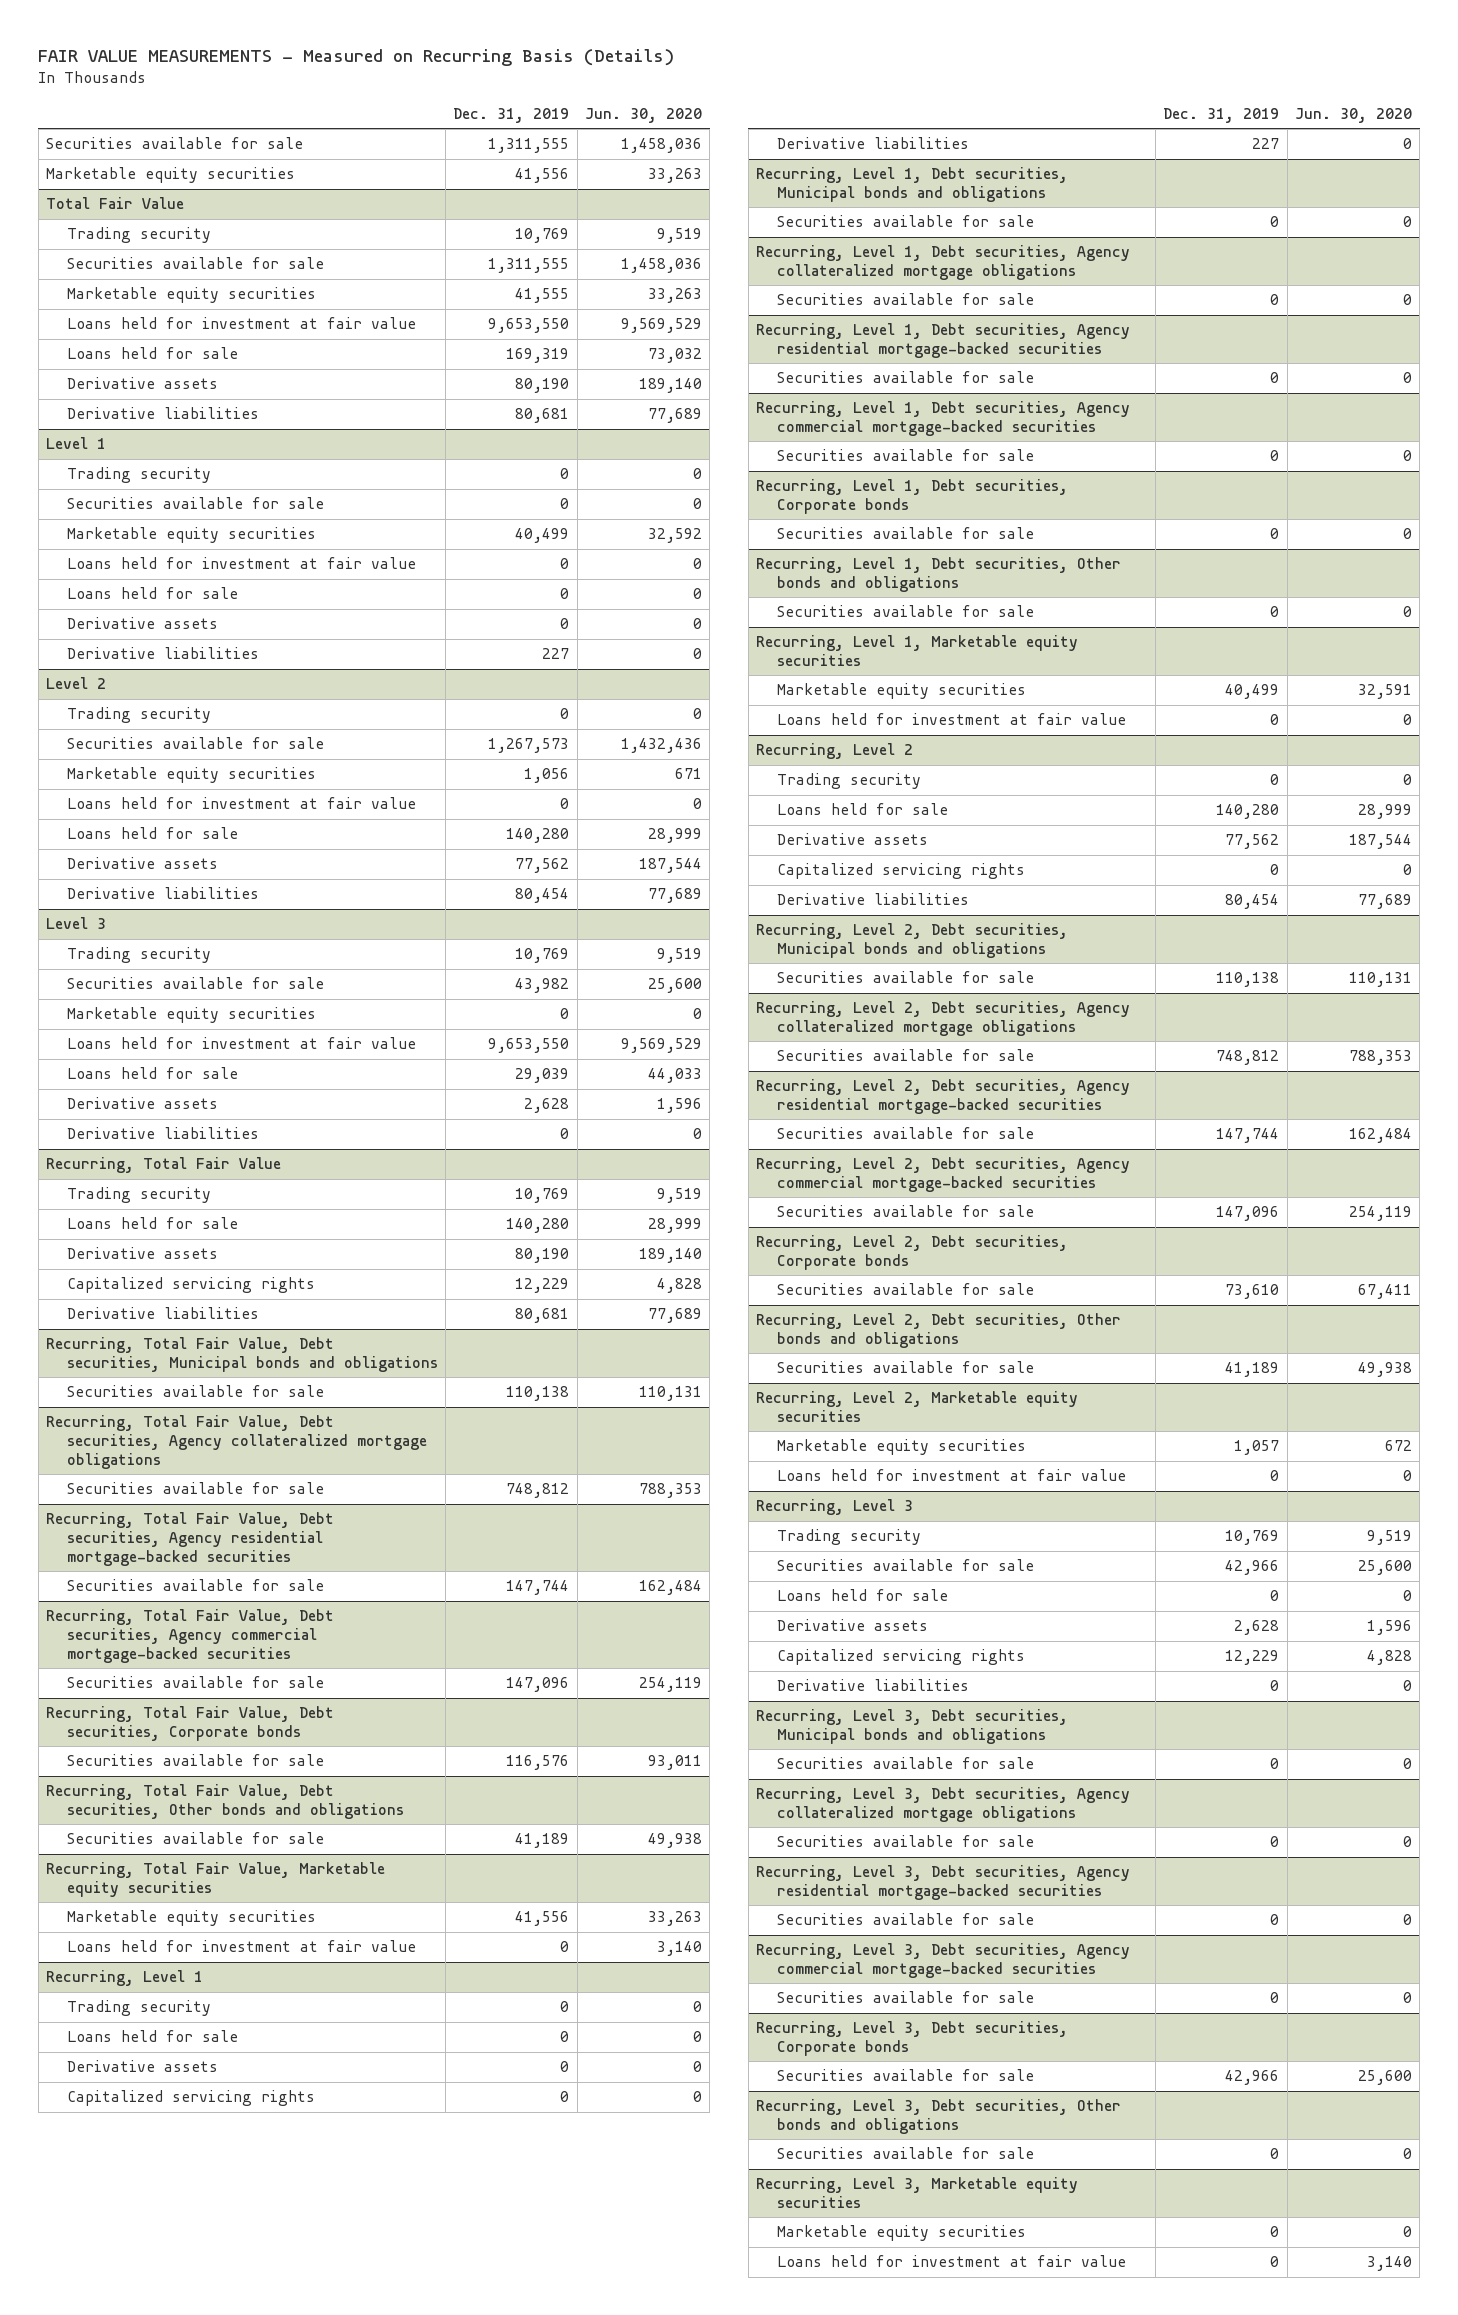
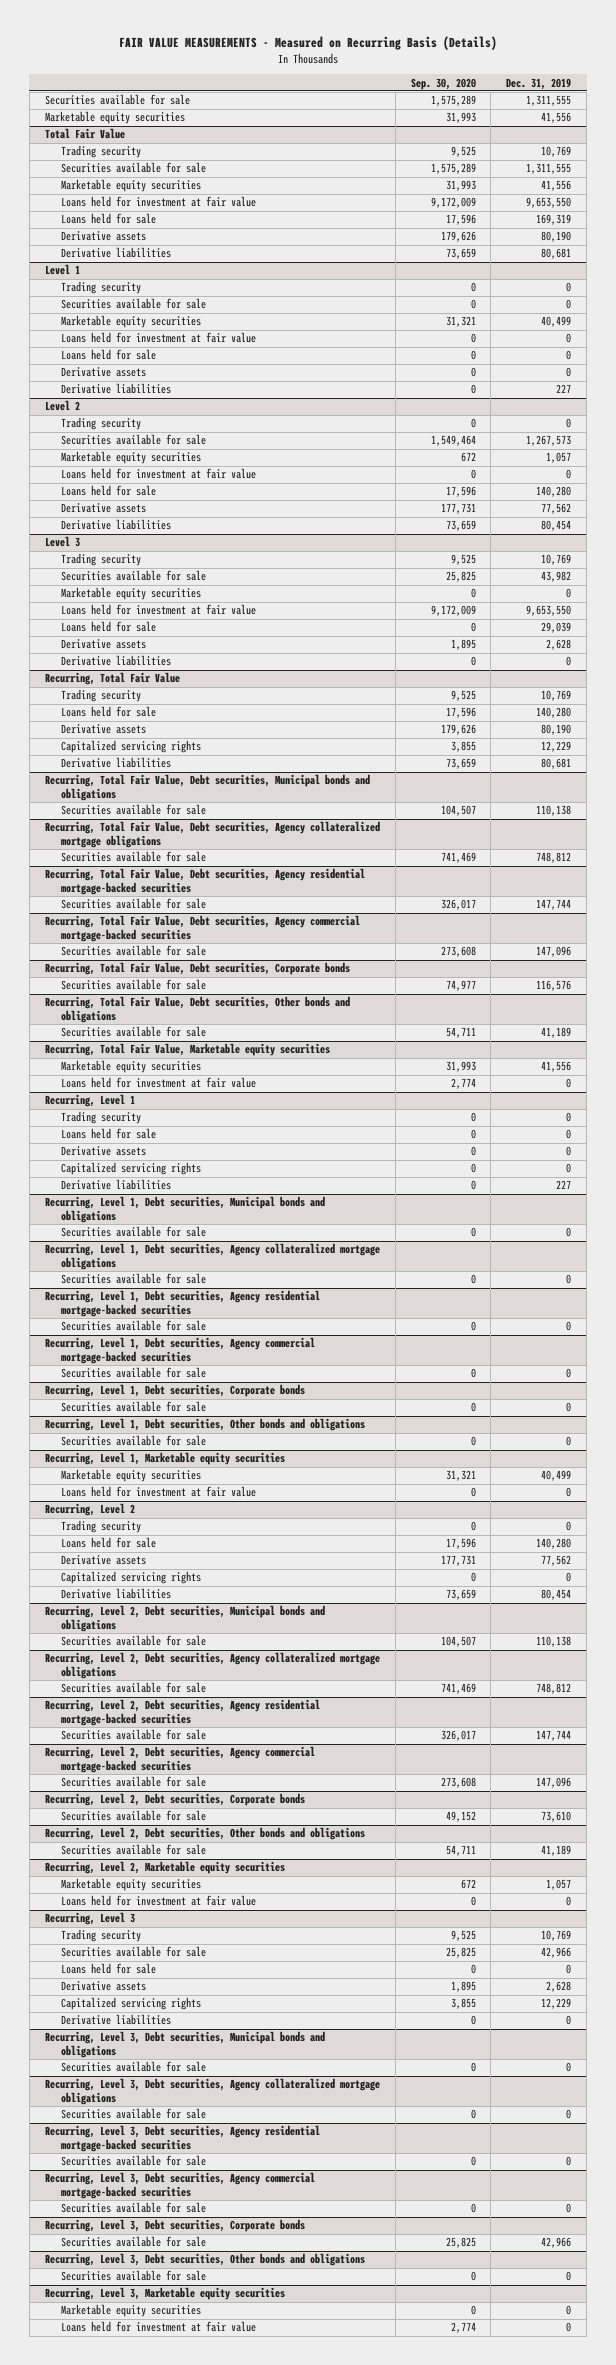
- | Dec. 31, 2019 | Jun. 30, 2020
+ | Sep. 30, 2020 | Dec. 31, 2019
@ Total Fair Value
- Marketable equity securities | 41,555 | 33,263
+ Marketable equity securities | 31,993 | 41,556
@ Level 2
- Marketable equity securities | 1,056 | 671
+ Marketable equity securities | 672 | 1,057

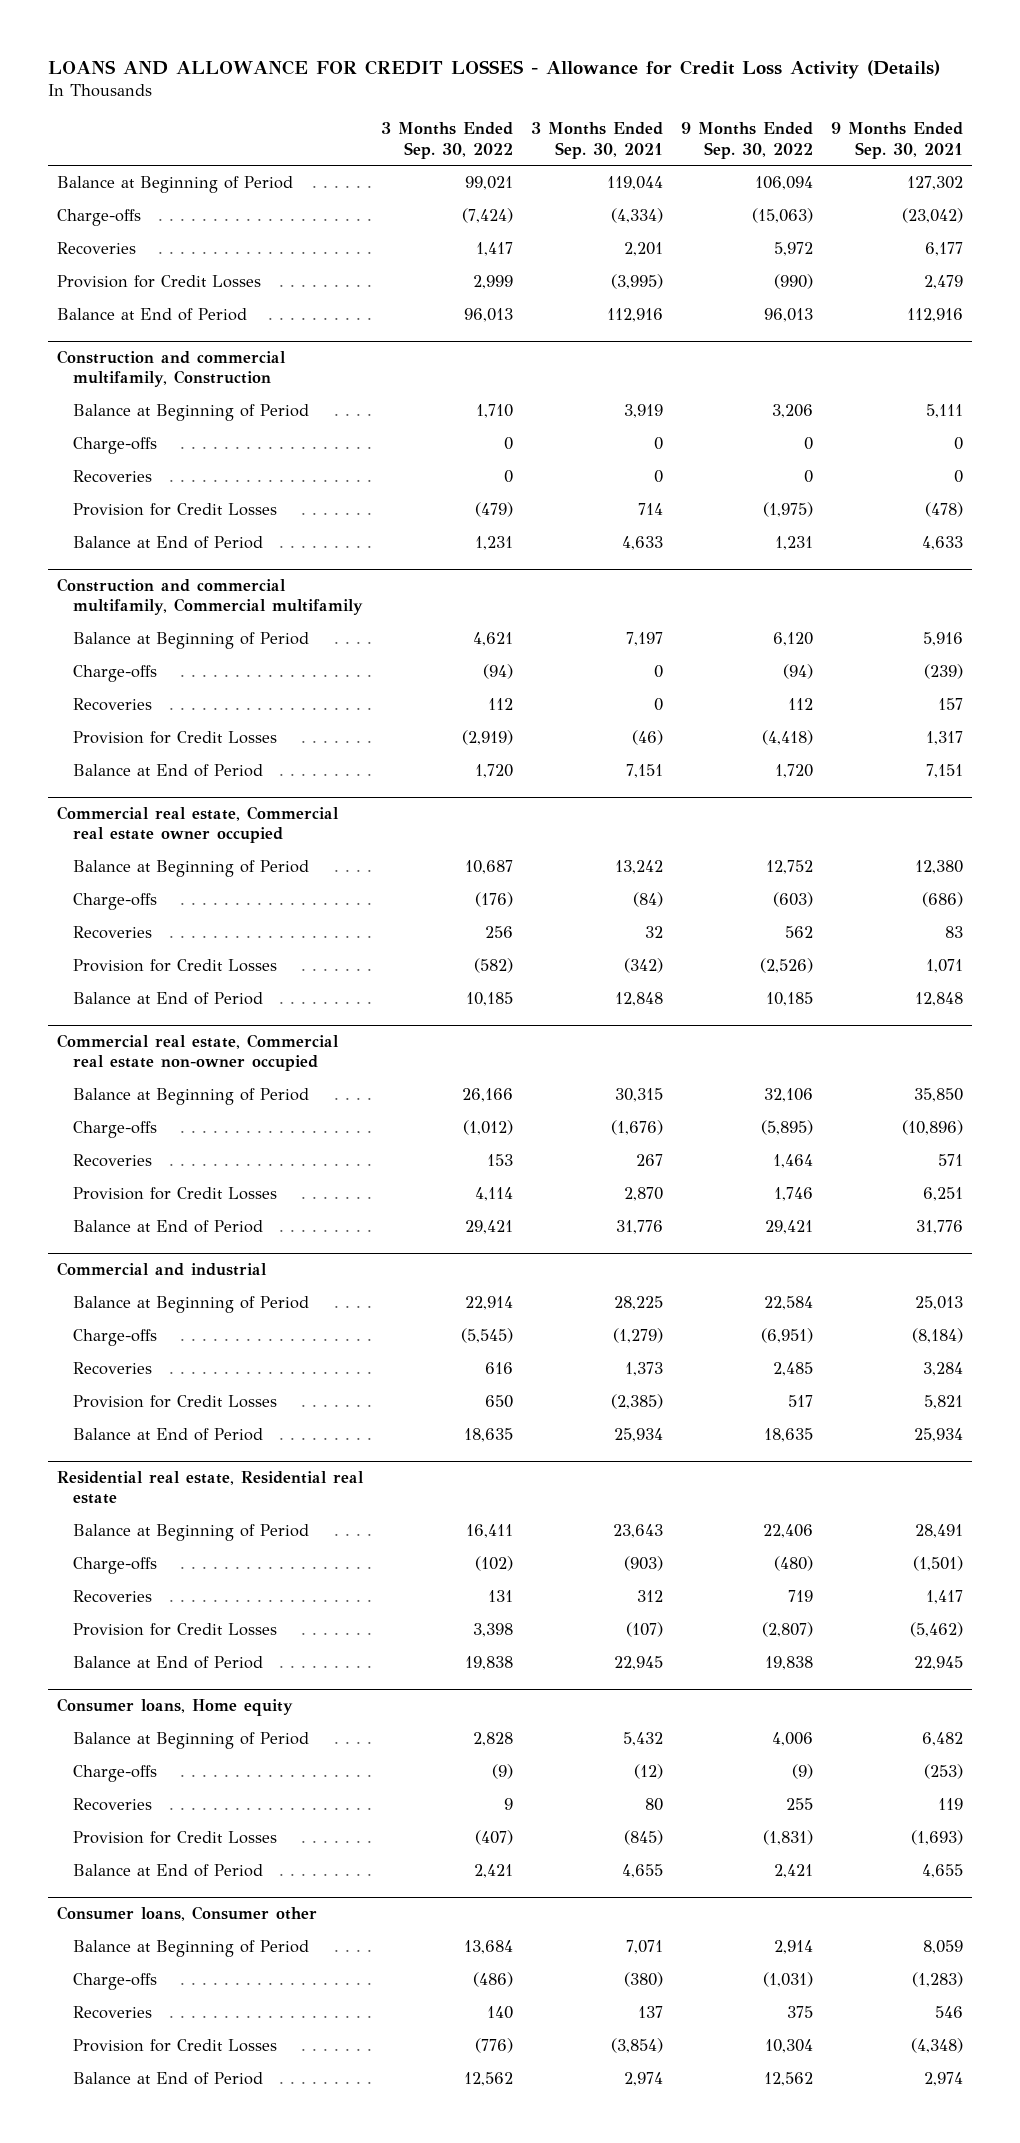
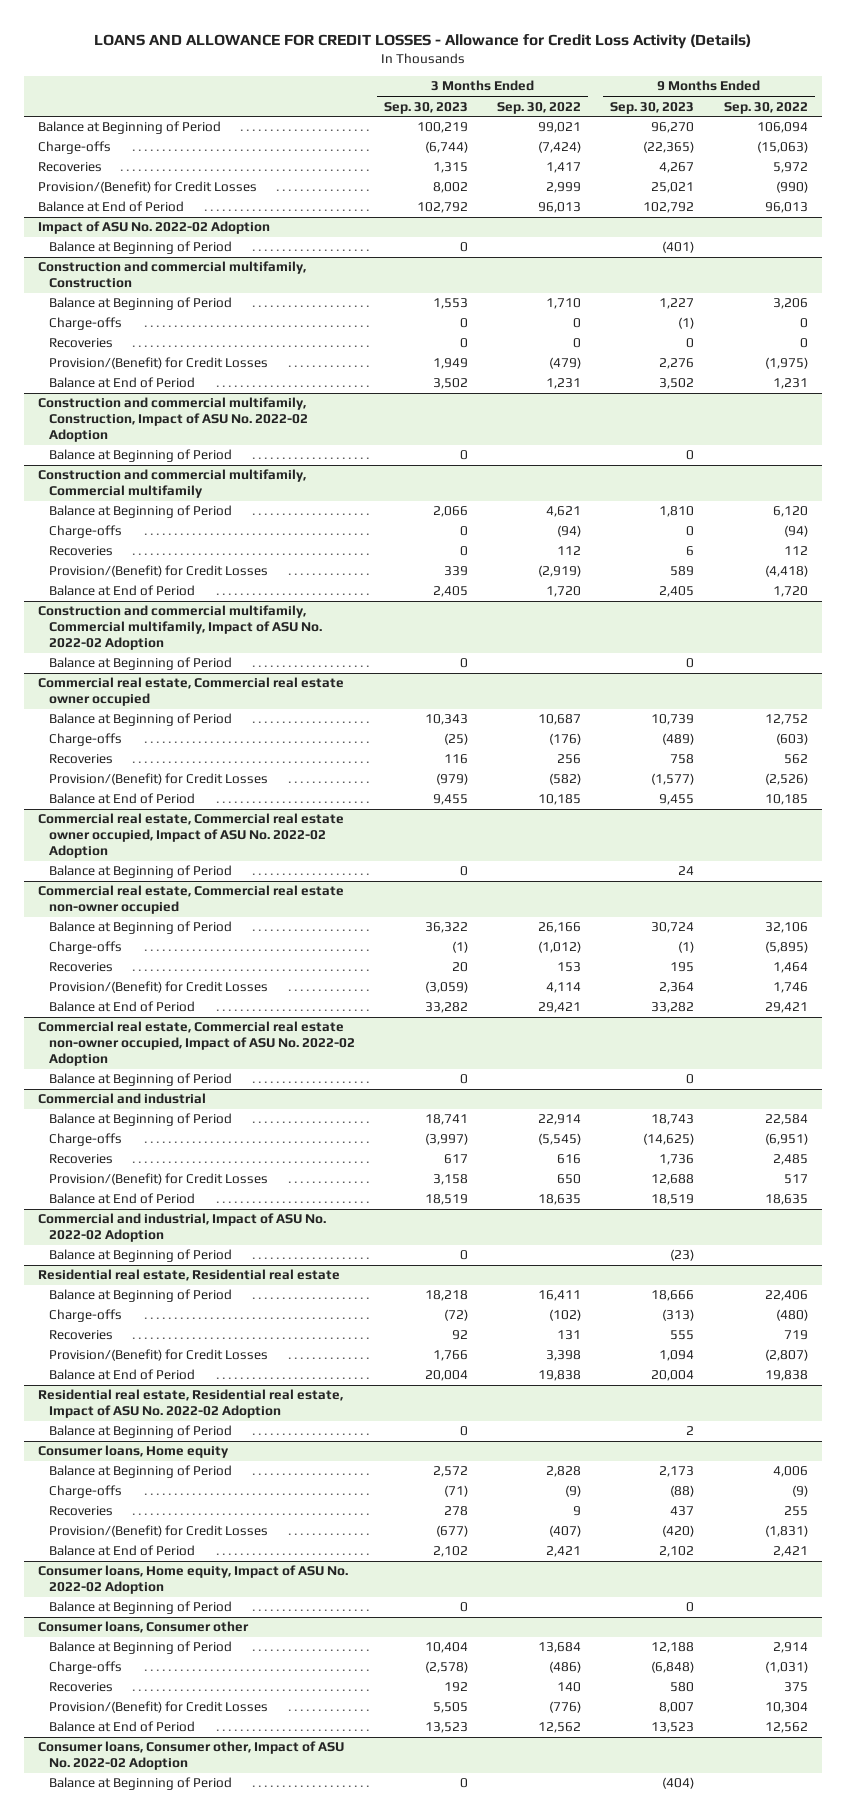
- | 3 Months Ended Sep. 30, 2022 | 3 Months Ended Sep. 30, 2021 | 9 Months Ended Sep. 30, 2022 | 9 Months Ended Sep. 30, 2021
+ | 3 Months Ended Sep. 30, 2023 | 3 Months Ended Sep. 30, 2022 | 9 Months Ended Sep. 30, 2023 | 9 Months Ended Sep. 30, 2022
- Provision for Credit Losses | 2,999 | (3,995) | (990) | 2,479
+ Provision/(Benefit) for Credit Losses | 8,002 | 2,999 | 25,021 | (990)
+ Impact of ASU No. 2022-02 Adoption
+ Balance at Beginning of Period | 0 | | (401) |
@ Construction and commercial multifamily, Construction
- Provision for Credit Losses | (479) | 714 | (1,975) | (478)
+ Provision/(Benefit) for Credit Losses | 1,949 | (479) | 2,276 | (1,975)
+ Construction and commercial multifamily, Construction, Impact of ASU No. 2022-02 Adoption
+ Balance at Beginning of Period | 0 | | 0 |
@ Construction and commercial multifamily, Commercial multifamily
- Provision for Credit Losses | (2,919) | (46) | (4,418) | 1,317
+ Provision/(Benefit) for Credit Losses | 339 | (2,919) | 589 | (4,418)
+ Construction and commercial multifamily, Commercial multifamily, Impact of ASU No. 2022-02 Adoption
+ Balance at Beginning of Period | 0 | | 0 |
@ Commercial real estate, Commercial real estate owner occupied
- Provision for Credit Losses | (582) | (342) | (2,526) | 1,071
+ Provision/(Benefit) for Credit Losses | (979) | (582) | (1,577) | (2,526)
+ Commercial real estate, Commercial real estate owner occupied, Impact of ASU No. 2022-02 Adoption
+ Balance at Beginning of Period | 0 | | 24 |
@ Commercial real estate, Commercial real estate non-owner occupied
- Provision for Credit Losses | 4,114 | 2,870 | 1,746 | 6,251
+ Provision/(Benefit) for Credit Losses | (3,059) | 4,114 | 2,364 | 1,746
+ Commercial real estate, Commercial real estate non-owner occupied, Impact of ASU No. 2022-02 Adoption
+ Balance at Beginning of Period | 0 | | 0 |
@ Commercial and industrial
- Provision for Credit Losses | 650 | (2,385) | 517 | 5,821
+ Provision/(Benefit) for Credit Losses | 3,158 | 650 | 12,688 | 517
+ Commercial and industrial, Impact of ASU No. 2022-02 Adoption
+ Balance at Beginning of Period | 0 | | (23) |
@ Residential real estate, Residential real estate
- Provision for Credit Losses | 3,398 | (107) | (2,807) | (5,462)
+ Provision/(Benefit) for Credit Losses | 1,766 | 3,398 | 1,094 | (2,807)
+ Residential real estate, Residential real estate, Impact of ASU No. 2022-02 Adoption
+ Balance at Beginning of Period | 0 | | 2 |
@ Consumer loans, Home equity
- Provision for Credit Losses | (407) | (845) | (1,831) | (1,693)
+ Provision/(Benefit) for Credit Losses | (677) | (407) | (420) | (1,831)
+ Consumer loans, Home equity, Impact of ASU No. 2022-02 Adoption
+ Balance at Beginning of Period | 0 | | 0 |
@ Consumer loans, Consumer other
- Provision for Credit Losses | (776) | (3,854) | 10,304 | (4,348)
+ Provision/(Benefit) for Credit Losses | 5,505 | (776) | 8,007 | 10,304
+ Consumer loans, Consumer other, Impact of ASU No. 2022-02 Adoption
+ Balance at Beginning of Period | 0 | | (404) |

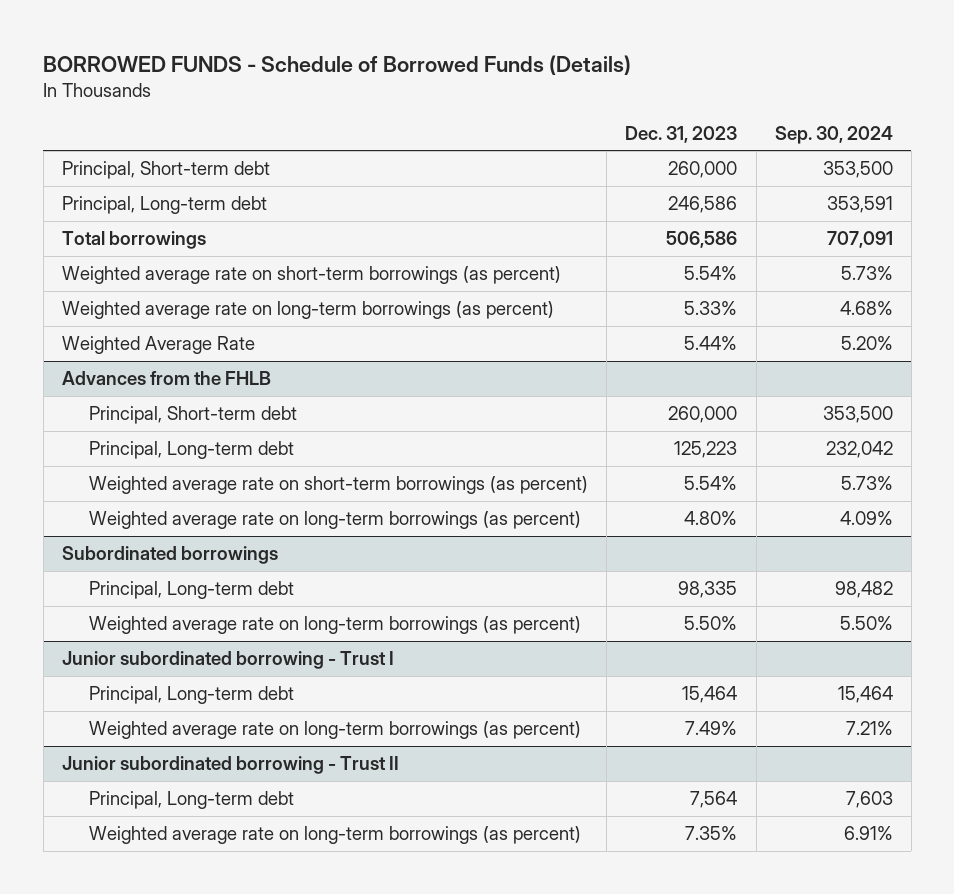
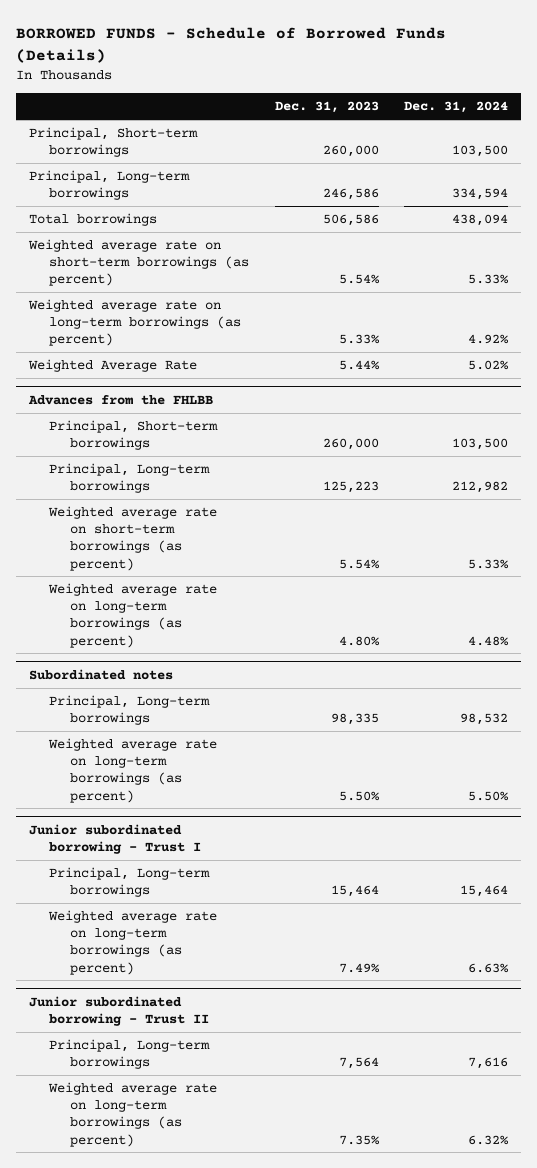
- | Dec. 31, 2023 | Sep. 30, 2024
+ | Dec. 31, 2023 | Dec. 31, 2024
- Principal, Short-term debt | 260,000 | 353,500
- Principal, Long-term debt | 246,586 | 353,591
+ Principal, Short-term borrowings | 260,000 | 103,500
+ Principal, Long-term borrowings | 246,586 | 334,594
- Advances from the FHLB
- Principal, Short-term debt | 260,000 | 353,500
- Principal, Long-term debt | 125,223 | 232,042
+ Advances from the FHLBB
+ Principal, Short-term borrowings | 260,000 | 103,500
+ Principal, Long-term borrowings | 125,223 | 212,982
- Subordinated borrowings
- Principal, Long-term debt | 98,335 | 98,482
+ Subordinated notes
+ Principal, Long-term borrowings | 98,335 | 98,532
@ Junior subordinated borrowing - Trust I
- Principal, Long-term debt | 15,464 | 15,464
+ Principal, Long-term borrowings | 15,464 | 15,464
@ Junior subordinated borrowing - Trust II
- Principal, Long-term debt | 7,564 | 7,603
+ Principal, Long-term borrowings | 7,564 | 7,616

